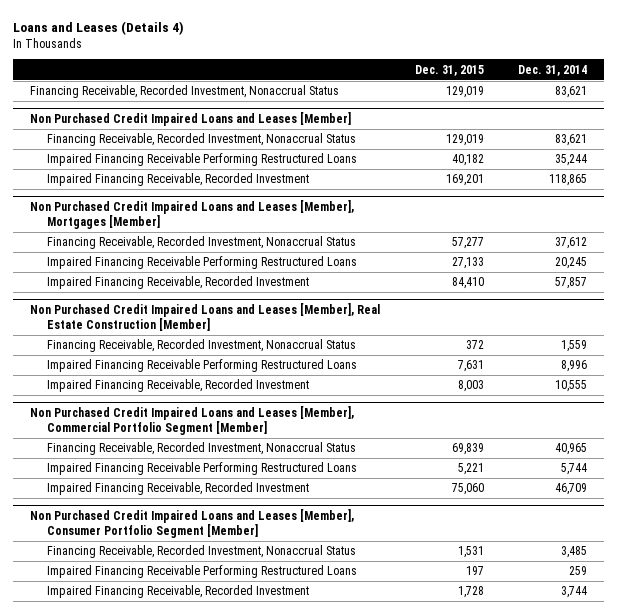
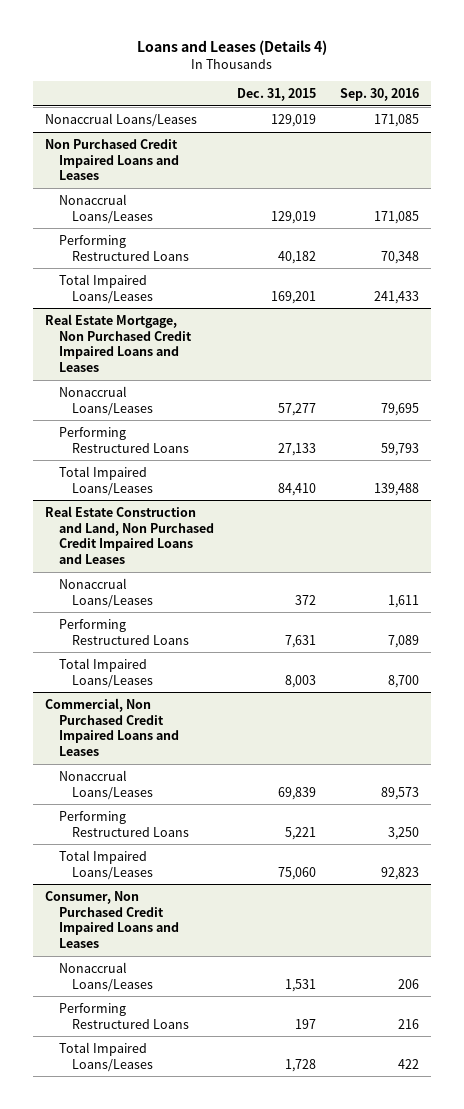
- | Dec. 31, 2015 | Dec. 31, 2014
+ | Dec. 31, 2015 | Sep. 30, 2016
- Financing Receivable, Recorded Investment, Nonaccrual Status | 129,019 | 83,621
- Non Purchased Credit Impaired Loans and Leases [Member]
- Financing Receivable, Recorded Investment, Nonaccrual Status | 129,019 | 83,621
- Impaired Financing Receivable Performing Restructured Loans | 40,182 | 35,244
- Impaired Financing Receivable, Recorded Investment | 169,201 | 118,865
- Non Purchased Credit Impaired Loans and Leases [Member], Mortgages [Member]
- Financing Receivable, Recorded Investment, Nonaccrual Status | 57,277 | 37,612
- Impaired Financing Receivable Performing Restructured Loans | 27,133 | 20,245
- Impaired Financing Receivable, Recorded Investment | 84,410 | 57,857
- Non Purchased Credit Impaired Loans and Leases [Member], Real Estate Construction [Member]
- Financing Receivable, Recorded Investment, Nonaccrual Status | 372 | 1,559
- Impaired Financing Receivable Performing Restructured Loans | 7,631 | 8,996
- Impaired Financing Receivable, Recorded Investment | 8,003 | 10,555
- Non Purchased Credit Impaired Loans and Leases [Member], Commercial Portfolio Segment [Member]
- Financing Receivable, Recorded Investment, Nonaccrual Status | 69,839 | 40,965
- Impaired Financing Receivable Performing Restructured Loans | 5,221 | 5,744
- Impaired Financing Receivable, Recorded Investment | 75,060 | 46,709
- Non Purchased Credit Impaired Loans and Leases [Member], Consumer Portfolio Segment [Member]
- Financing Receivable, Recorded Investment, Nonaccrual Status | 1,531 | 3,485
- Impaired Financing Receivable Performing Restructured Loans | 197 | 259
- Impaired Financing Receivable, Recorded Investment | 1,728 | 3,744
+ Nonaccrual Loans/Leases | 129,019 | 171,085
+ Non Purchased Credit Impaired Loans and Leases
+ Nonaccrual Loans/Leases | 129,019 | 171,085
+ Performing Restructured Loans | 40,182 | 70,348
+ Total Impaired Loans/Leases | 169,201 | 241,433
+ Real Estate Mortgage, Non Purchased Credit Impaired Loans and Leases
+ Nonaccrual Loans/Leases | 57,277 | 79,695
+ Performing Restructured Loans | 27,133 | 59,793
+ Total Impaired Loans/Leases | 84,410 | 139,488
+ Real Estate Construction and Land, Non Purchased Credit Impaired Loans and Leases
+ Nonaccrual Loans/Leases | 372 | 1,611
+ Performing Restructured Loans | 7,631 | 7,089
+ Total Impaired Loans/Leases | 8,003 | 8,700
+ Commercial, Non Purchased Credit Impaired Loans and Leases
+ Nonaccrual Loans/Leases | 69,839 | 89,573
+ Performing Restructured Loans | 5,221 | 3,250
+ Total Impaired Loans/Leases | 75,060 | 92,823
+ Consumer, Non Purchased Credit Impaired Loans and Leases
+ Nonaccrual Loans/Leases | 1,531 | 206
+ Performing Restructured Loans | 197 | 216
+ Total Impaired Loans/Leases | 1,728 | 422

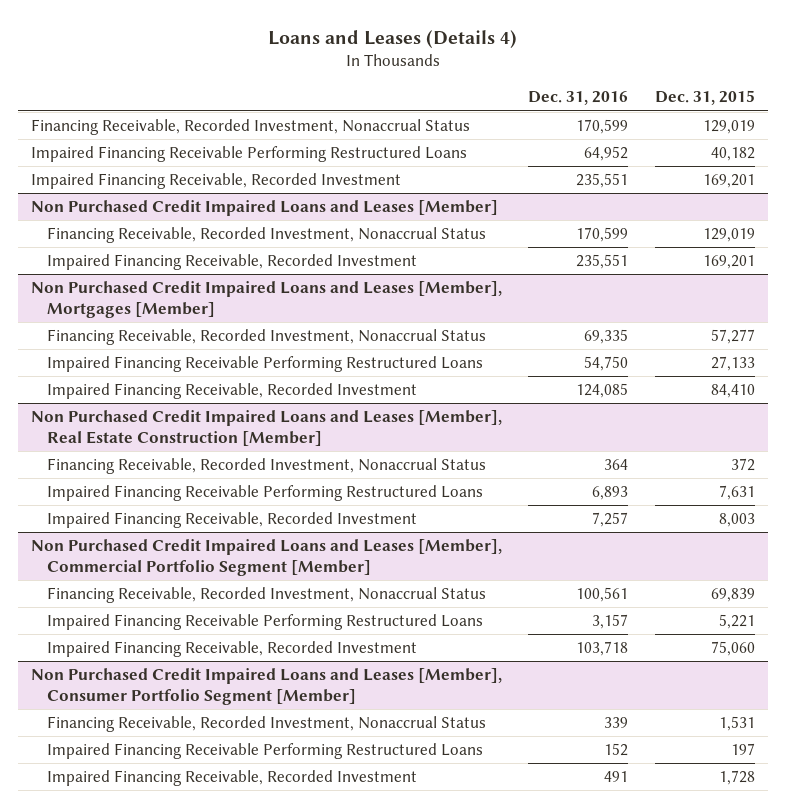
- | Dec. 31, 2015 | Sep. 30, 2016
+ | Dec. 31, 2016 | Dec. 31, 2015
- Nonaccrual Loans/Leases | 129,019 | 171,085
- Non Purchased Credit Impaired Loans and Leases
- Nonaccrual Loans/Leases | 129,019 | 171,085
- Performing Restructured Loans | 40,182 | 70,348
- Total Impaired Loans/Leases | 169,201 | 241,433
- Real Estate Mortgage, Non Purchased Credit Impaired Loans and Leases
- Nonaccrual Loans/Leases | 57,277 | 79,695
- Performing Restructured Loans | 27,133 | 59,793
- Total Impaired Loans/Leases | 84,410 | 139,488
- Real Estate Construction and Land, Non Purchased Credit Impaired Loans and Leases
- Nonaccrual Loans/Leases | 372 | 1,611
- Performing Restructured Loans | 7,631 | 7,089
- Total Impaired Loans/Leases | 8,003 | 8,700
- Commercial, Non Purchased Credit Impaired Loans and Leases
- Nonaccrual Loans/Leases | 69,839 | 89,573
- Performing Restructured Loans | 5,221 | 3,250
- Total Impaired Loans/Leases | 75,060 | 92,823
- Consumer, Non Purchased Credit Impaired Loans and Leases
- Nonaccrual Loans/Leases | 1,531 | 206
- Performing Restructured Loans | 197 | 216
- Total Impaired Loans/Leases | 1,728 | 422
+ Financing Receivable, Recorded Investment, Nonaccrual Status | 170,599 | 129,019
+ Impaired Financing Receivable Performing Restructured Loans | 64,952 | 40,182
+ Impaired Financing Receivable, Recorded Investment | 235,551 | 169,201
+ Non Purchased Credit Impaired Loans and Leases [Member]
+ Financing Receivable, Recorded Investment, Nonaccrual Status | 170,599 | 129,019
+ Impaired Financing Receivable, Recorded Investment | 235,551 | 169,201
+ Non Purchased Credit Impaired Loans and Leases [Member], Mortgages [Member]
+ Financing Receivable, Recorded Investment, Nonaccrual Status | 69,335 | 57,277
+ Impaired Financing Receivable Performing Restructured Loans | 54,750 | 27,133
+ Impaired Financing Receivable, Recorded Investment | 124,085 | 84,410
+ Non Purchased Credit Impaired Loans and Leases [Member], Real Estate Construction [Member]
+ Financing Receivable, Recorded Investment, Nonaccrual Status | 364 | 372
+ Impaired Financing Receivable Performing Restructured Loans | 6,893 | 7,631
+ Impaired Financing Receivable, Recorded Investment | 7,257 | 8,003
+ Non Purchased Credit Impaired Loans and Leases [Member], Commercial Portfolio Segment [Member]
+ Financing Receivable, Recorded Investment, Nonaccrual Status | 100,561 | 69,839
+ Impaired Financing Receivable Performing Restructured Loans | 3,157 | 5,221
+ Impaired Financing Receivable, Recorded Investment | 103,718 | 75,060
+ Non Purchased Credit Impaired Loans and Leases [Member], Consumer Portfolio Segment [Member]
+ Financing Receivable, Recorded Investment, Nonaccrual Status | 339 | 1,531
+ Impaired Financing Receivable Performing Restructured Loans | 152 | 197
+ Impaired Financing Receivable, Recorded Investment | 491 | 1,728

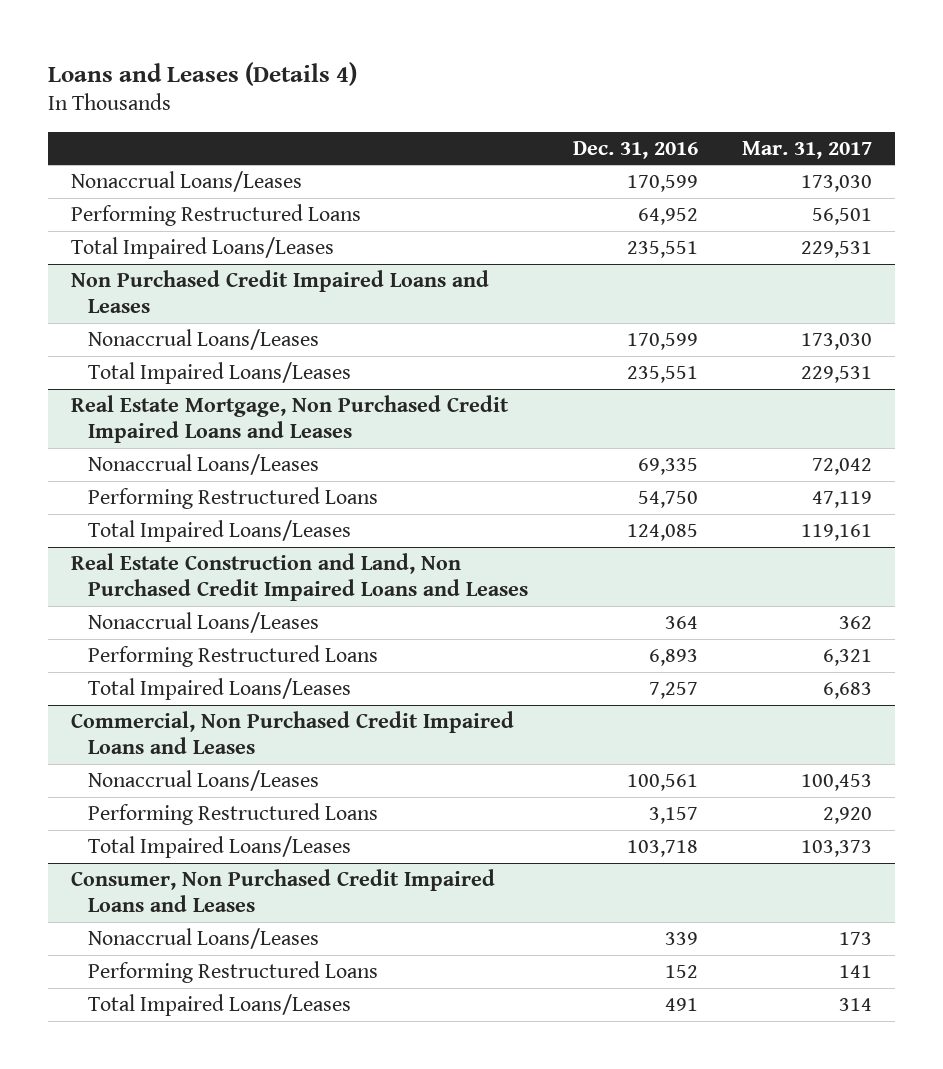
- | Dec. 31, 2016 | Dec. 31, 2015
+ | Dec. 31, 2016 | Mar. 31, 2017
- Financing Receivable, Recorded Investment, Nonaccrual Status | 170,599 | 129,019
- Impaired Financing Receivable Performing Restructured Loans | 64,952 | 40,182
- Impaired Financing Receivable, Recorded Investment | 235,551 | 169,201
- Non Purchased Credit Impaired Loans and Leases [Member]
- Financing Receivable, Recorded Investment, Nonaccrual Status | 170,599 | 129,019
- Impaired Financing Receivable, Recorded Investment | 235,551 | 169,201
- Non Purchased Credit Impaired Loans and Leases [Member], Mortgages [Member]
- Financing Receivable, Recorded Investment, Nonaccrual Status | 69,335 | 57,277
- Impaired Financing Receivable Performing Restructured Loans | 54,750 | 27,133
- Impaired Financing Receivable, Recorded Investment | 124,085 | 84,410
- Non Purchased Credit Impaired Loans and Leases [Member], Real Estate Construction [Member]
- Financing Receivable, Recorded Investment, Nonaccrual Status | 364 | 372
- Impaired Financing Receivable Performing Restructured Loans | 6,893 | 7,631
- Impaired Financing Receivable, Recorded Investment | 7,257 | 8,003
- Non Purchased Credit Impaired Loans and Leases [Member], Commercial Portfolio Segment [Member]
- Financing Receivable, Recorded Investment, Nonaccrual Status | 100,561 | 69,839
- Impaired Financing Receivable Performing Restructured Loans | 3,157 | 5,221
- Impaired Financing Receivable, Recorded Investment | 103,718 | 75,060
- Non Purchased Credit Impaired Loans and Leases [Member], Consumer Portfolio Segment [Member]
- Financing Receivable, Recorded Investment, Nonaccrual Status | 339 | 1,531
- Impaired Financing Receivable Performing Restructured Loans | 152 | 197
- Impaired Financing Receivable, Recorded Investment | 491 | 1,728
+ Nonaccrual Loans/Leases | 170,599 | 173,030
+ Performing Restructured Loans | 64,952 | 56,501
+ Total Impaired Loans/Leases | 235,551 | 229,531
+ Non Purchased Credit Impaired Loans and Leases
+ Nonaccrual Loans/Leases | 170,599 | 173,030
+ Total Impaired Loans/Leases | 235,551 | 229,531
+ Real Estate Mortgage, Non Purchased Credit Impaired Loans and Leases
+ Nonaccrual Loans/Leases | 69,335 | 72,042
+ Performing Restructured Loans | 54,750 | 47,119
+ Total Impaired Loans/Leases | 124,085 | 119,161
+ Real Estate Construction and Land, Non Purchased Credit Impaired Loans and Leases
+ Nonaccrual Loans/Leases | 364 | 362
+ Performing Restructured Loans | 6,893 | 6,321
+ Total Impaired Loans/Leases | 7,257 | 6,683
+ Commercial, Non Purchased Credit Impaired Loans and Leases
+ Nonaccrual Loans/Leases | 100,561 | 100,453
+ Performing Restructured Loans | 3,157 | 2,920
+ Total Impaired Loans/Leases | 103,718 | 103,373
+ Consumer, Non Purchased Credit Impaired Loans and Leases
+ Nonaccrual Loans/Leases | 339 | 173
+ Performing Restructured Loans | 152 | 141
+ Total Impaired Loans/Leases | 491 | 314

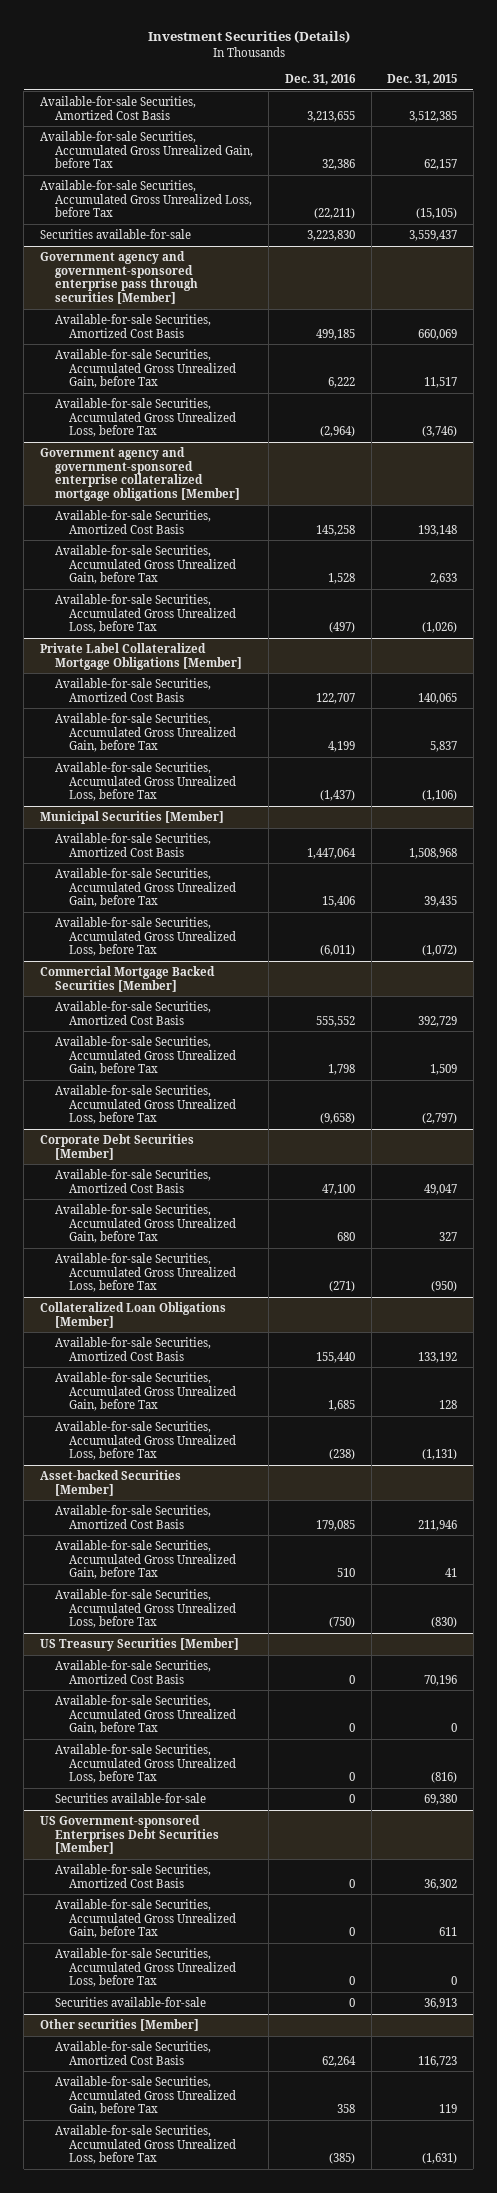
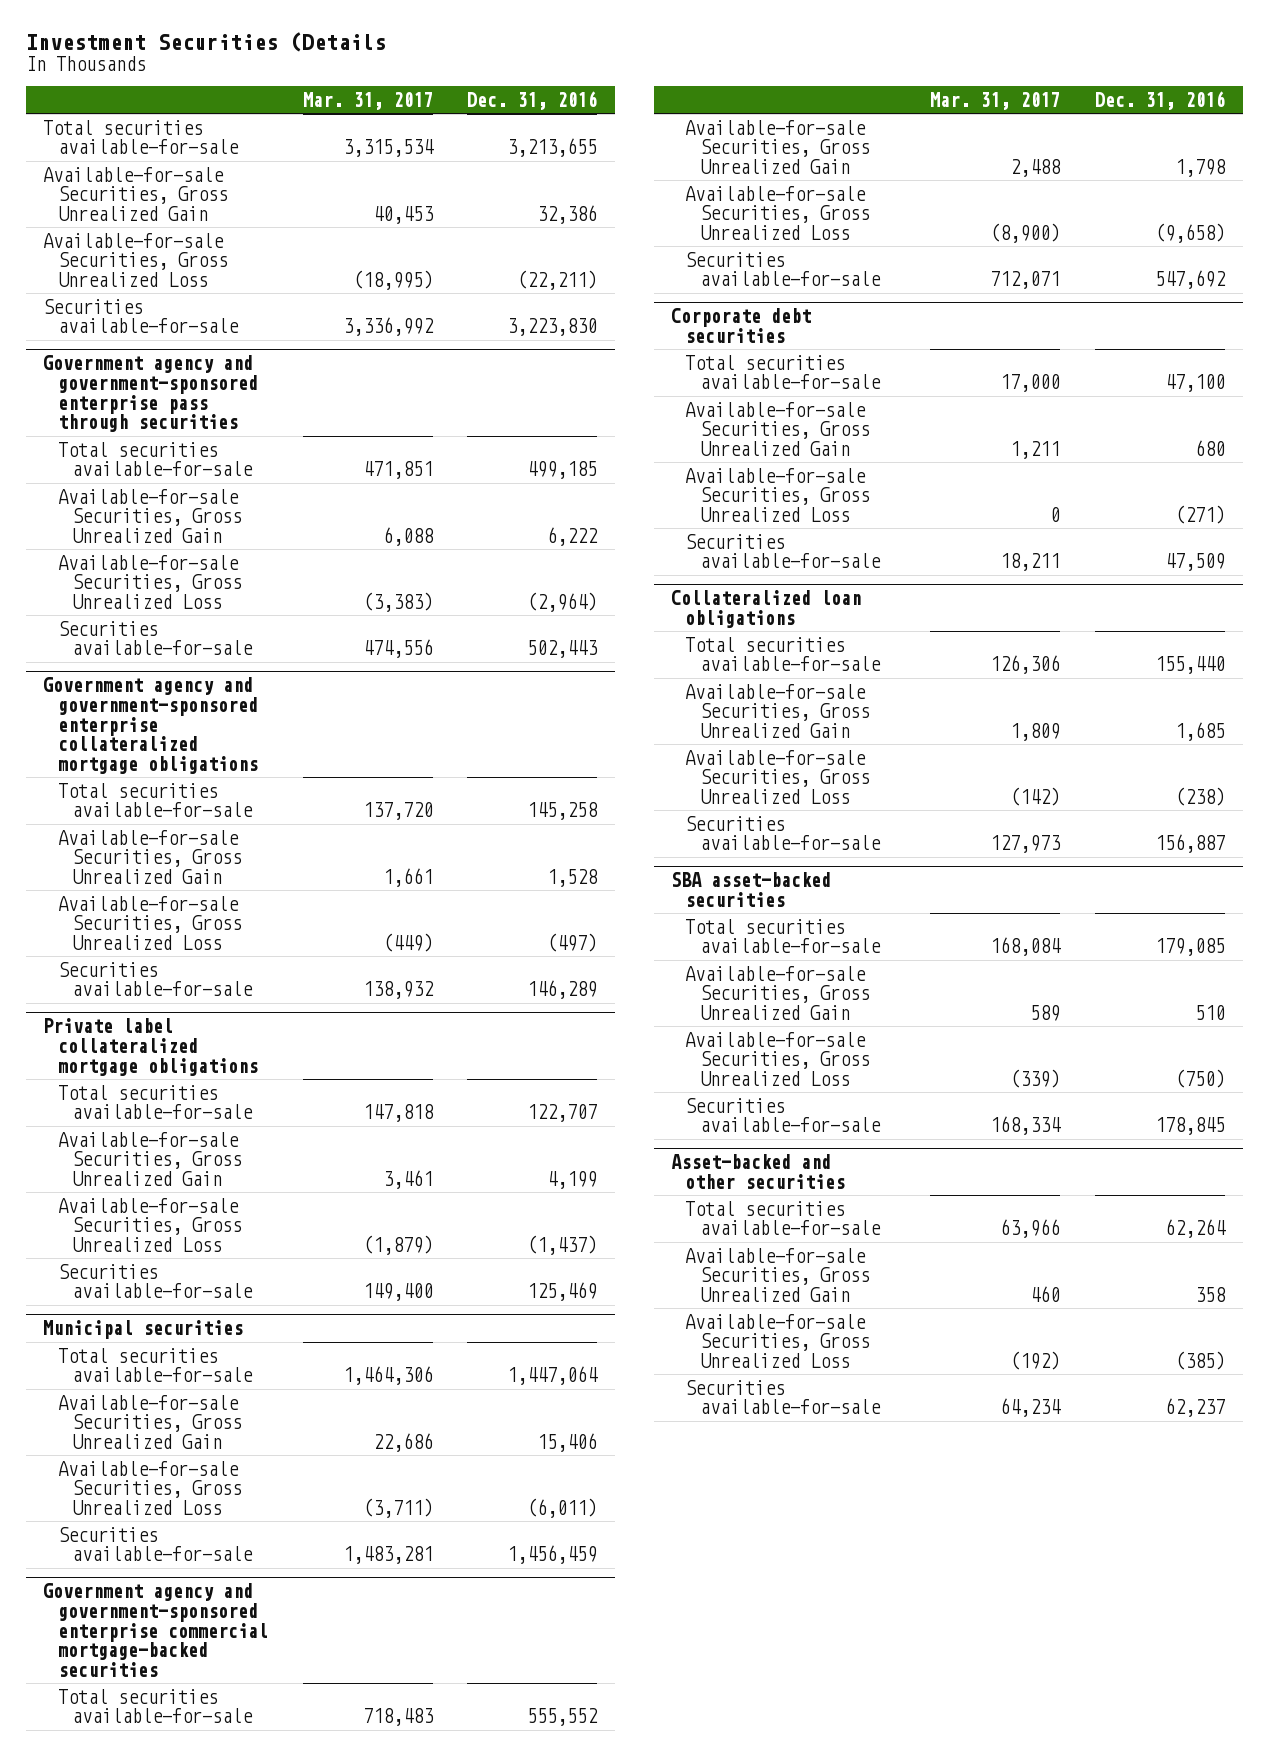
- Investment Securities (Details)
+ Investment Securities (Details
- | Dec. 31, 2016 | Dec. 31, 2015
+ | Mar. 31, 2017 | Dec. 31, 2016
- Available-for-sale Securities, Amortized Cost Basis | 3,213,655 | 3,512,385
- Available-for-sale Securities, Accumulated Gross Unrealized Gain, before Tax | 32,386 | 62,157
- Available-for-sale Securities, Accumulated Gross Unrealized Loss, before Tax | (22,211) | (15,105)
+ Total securities available-for-sale | 3,315,534 | 3,213,655
+ Available-for-sale Securities, Gross Unrealized Gain | 40,453 | 32,386
+ Available-for-sale Securities, Gross Unrealized Loss | (18,995) | (22,211)
- Government agency and government-sponsored enterprise pass through securities [Member]
- Available-for-sale Securities, Amortized Cost Basis | 499,185 | 660,069
- Available-for-sale Securities, Accumulated Gross Unrealized Gain, before Tax | 6,222 | 11,517
- Available-for-sale Securities, Accumulated Gross Unrealized Loss, before Tax | (2,964) | (3,746)
- Government agency and government-sponsored enterprise collateralized mortgage obligations [Member]
- Available-for-sale Securities, Amortized Cost Basis | 145,258 | 193,148
- Available-for-sale Securities, Accumulated Gross Unrealized Gain, before Tax | 1,528 | 2,633
- Available-for-sale Securities, Accumulated Gross Unrealized Loss, before Tax | (497) | (1,026)
- Private Label Collateralized Mortgage Obligations [Member]
- Available-for-sale Securities, Amortized Cost Basis | 122,707 | 140,065
- Available-for-sale Securities, Accumulated Gross Unrealized Gain, before Tax | 4,199 | 5,837
- Available-for-sale Securities, Accumulated Gross Unrealized Loss, before Tax | (1,437) | (1,106)
- Municipal Securities [Member]
- Available-for-sale Securities, Amortized Cost Basis | 1,447,064 | 1,508,968
- Available-for-sale Securities, Accumulated Gross Unrealized Gain, before Tax | 15,406 | 39,435
- Available-for-sale Securities, Accumulated Gross Unrealized Loss, before Tax | (6,011) | (1,072)
- Commercial Mortgage Backed Securities [Member]
- Available-for-sale Securities, Amortized Cost Basis | 555,552 | 392,729
- Available-for-sale Securities, Accumulated Gross Unrealized Gain, before Tax | 1,798 | 1,509
- Available-for-sale Securities, Accumulated Gross Unrealized Loss, before Tax | (9,658) | (2,797)
- Corporate Debt Securities [Member]
- Available-for-sale Securities, Amortized Cost Basis | 47,100 | 49,047
- Available-for-sale Securities, Accumulated Gross Unrealized Gain, before Tax | 680 | 327
- Available-for-sale Securities, Accumulated Gross Unrealized Loss, before Tax | (271) | (950)
- Collateralized Loan Obligations [Member]
- Available-for-sale Securities, Amortized Cost Basis | 155,440 | 133,192
- Available-for-sale Securities, Accumulated Gross Unrealized Gain, before Tax | 1,685 | 128
- Available-for-sale Securities, Accumulated Gross Unrealized Loss, before Tax | (238) | (1,131)
- Asset-backed Securities [Member]
- Available-for-sale Securities, Amortized Cost Basis | 179,085 | 211,946
- Available-for-sale Securities, Accumulated Gross Unrealized Gain, before Tax | 510 | 41
- Available-for-sale Securities, Accumulated Gross Unrealized Loss, before Tax | (750) | (830)
- US Treasury Securities [Member]
- Available-for-sale Securities, Amortized Cost Basis | 0 | 70,196
- Available-for-sale Securities, Accumulated Gross Unrealized Gain, before Tax | 0 | 0
- Available-for-sale Securities, Accumulated Gross Unrealized Loss, before Tax | 0 | (816)
- Securities available-for-sale | 0 | 69,380
- US Government-sponsored Enterprises Debt Securities [Member]
- Available-for-sale Securities, Amortized Cost Basis | 0 | 36,302
- Available-for-sale Securities, Accumulated Gross Unrealized Gain, before Tax | 0 | 611
- Available-for-sale Securities, Accumulated Gross Unrealized Loss, before Tax | 0 | 0
- Securities available-for-sale | 0 | 36,913
- Other securities [Member]
- Available-for-sale Securities, Amortized Cost Basis | 62,264 | 116,723
- Available-for-sale Securities, Accumulated Gross Unrealized Gain, before Tax | 358 | 119
- Available-for-sale Securities, Accumulated Gross Unrealized Loss, before Tax | (385) | (1,631)
+ Government agency and government-sponsored enterprise pass through securities
+ Total securities available-for-sale | 471,851 | 499,185
+ Available-for-sale Securities, Gross Unrealized Gain | 6,088 | 6,222
+ Available-for-sale Securities, Gross Unrealized Loss | (3,383) | (2,964)
+ Securities available-for-sale | 474,556 | 502,443
+ Government agency and government-sponsored enterprise collateralized mortgage obligations
+ Total securities available-for-sale | 137,720 | 145,258
+ Available-for-sale Securities, Gross Unrealized Gain | 1,661 | 1,528
+ Available-for-sale Securities, Gross Unrealized Loss | (449) | (497)
+ Securities available-for-sale | 138,932 | 146,289
+ Private label collateralized mortgage obligations
+ Total securities available-for-sale | 147,818 | 122,707
+ Available-for-sale Securities, Gross Unrealized Gain | 3,461 | 4,199
+ Available-for-sale Securities, Gross Unrealized Loss | (1,879) | (1,437)
+ Securities available-for-sale | 149,400 | 125,469
+ Municipal securities
+ Total securities available-for-sale | 1,464,306 | 1,447,064
+ Available-for-sale Securities, Gross Unrealized Gain | 22,686 | 15,406
+ Available-for-sale Securities, Gross Unrealized Loss | (3,711) | (6,011)
+ Securities available-for-sale | 1,483,281 | 1,456,459
+ Government agency and government-sponsored enterprise commercial mortgage-backed securities
+ Total securities available-for-sale | 718,483 | 555,552
+ Available-for-sale Securities, Gross Unrealized Gain | 2,488 | 1,798
+ Available-for-sale Securities, Gross Unrealized Loss | (8,900) | (9,658)
+ Securities available-for-sale | 712,071 | 547,692
+ Corporate debt securities
+ Total securities available-for-sale | 17,000 | 47,100
+ Available-for-sale Securities, Gross Unrealized Gain | 1,211 | 680
+ Available-for-sale Securities, Gross Unrealized Loss | 0 | (271)
+ Securities available-for-sale | 18,211 | 47,509
+ Collateralized loan obligations
+ Total securities available-for-sale | 126,306 | 155,440
+ Available-for-sale Securities, Gross Unrealized Gain | 1,809 | 1,685
+ Available-for-sale Securities, Gross Unrealized Loss | (142) | (238)
+ Securities available-for-sale | 127,973 | 156,887
+ SBA asset-backed securities
+ Total securities available-for-sale | 168,084 | 179,085
+ Available-for-sale Securities, Gross Unrealized Gain | 589 | 510
+ Available-for-sale Securities, Gross Unrealized Loss | (339) | (750)
+ Securities available-for-sale | 168,334 | 178,845
+ Asset-backed and other securities
+ Total securities available-for-sale | 63,966 | 62,264
+ Available-for-sale Securities, Gross Unrealized Gain | 460 | 358
+ Available-for-sale Securities, Gross Unrealized Loss | (192) | (385)
+ Securities available-for-sale | 64,234 | 62,237

